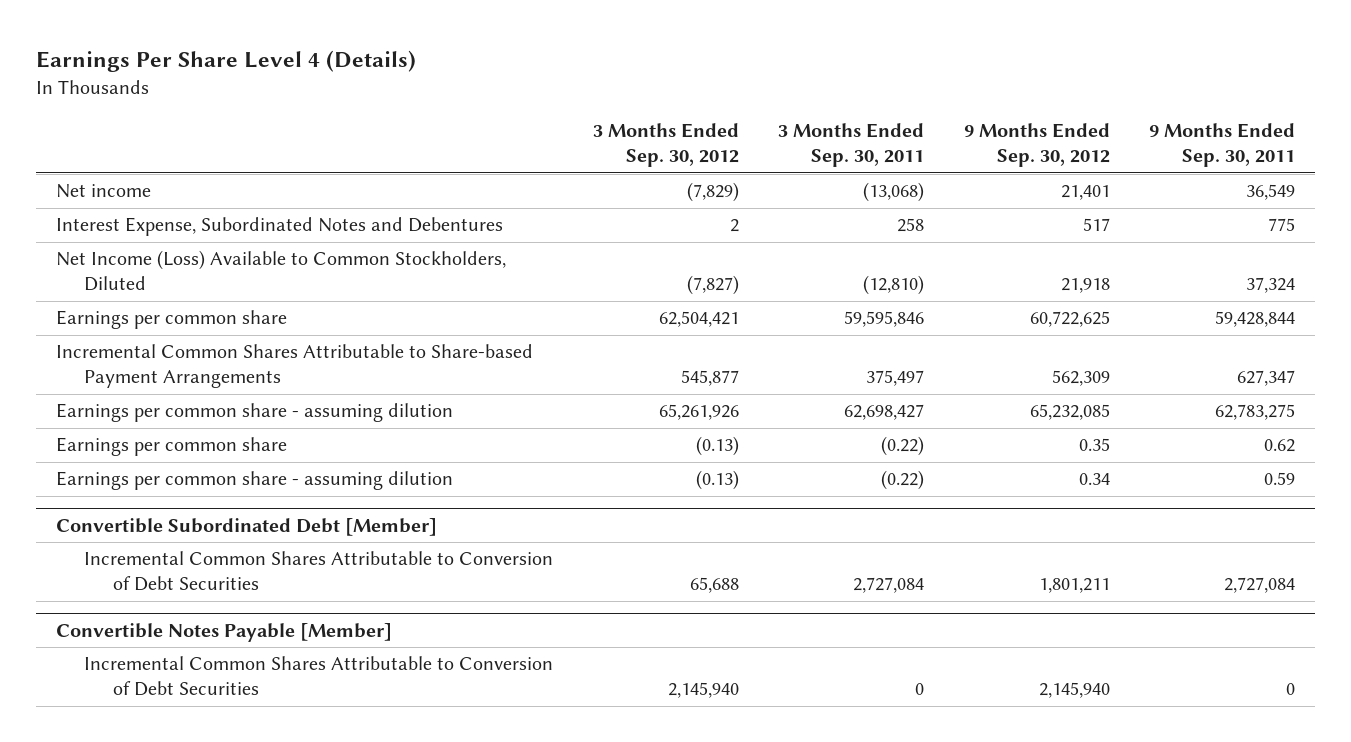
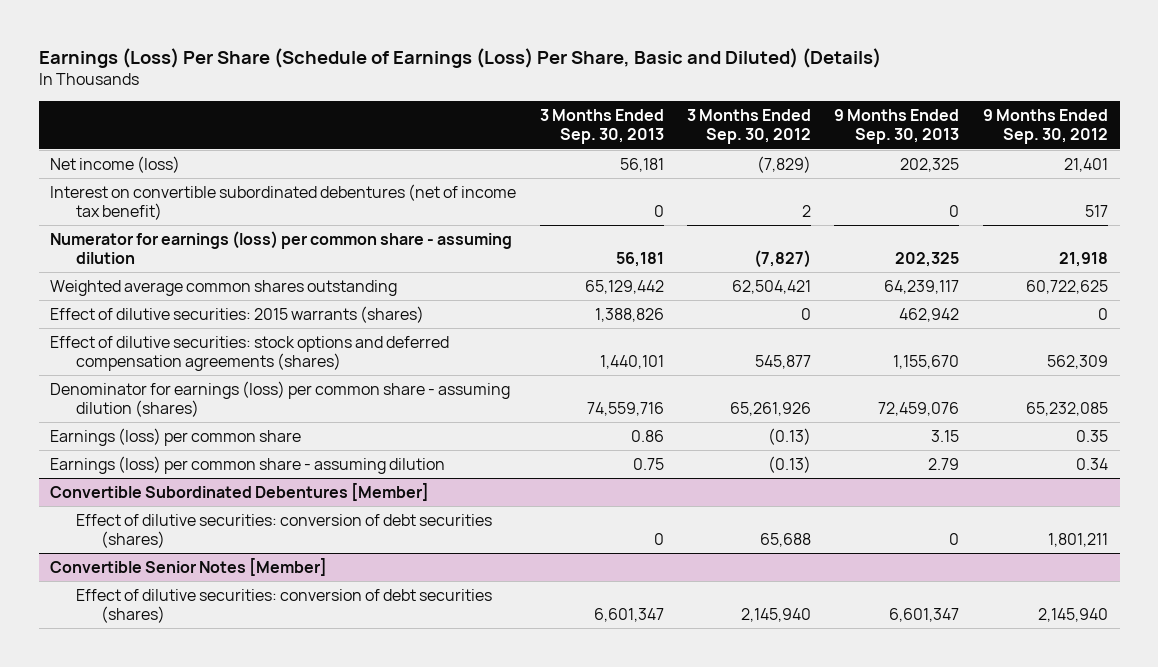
- Earnings Per Share Level 4 (Details)
+ Earnings (Loss) Per Share (Schedule of Earnings (Loss) Per Share, Basic and Diluted) (Details)
- | 3 Months Ended Sep. 30, 2012 | 3 Months Ended Sep. 30, 2011 | 9 Months Ended Sep. 30, 2012 | 9 Months Ended Sep. 30, 2011
+ | 3 Months Ended Sep. 30, 2013 | 3 Months Ended Sep. 30, 2012 | 9 Months Ended Sep. 30, 2013 | 9 Months Ended Sep. 30, 2012
- Net income | (7,829) | (13,068) | 21,401 | 36,549
- Interest Expense, Subordinated Notes and Debentures | 2 | 258 | 517 | 775
- Net Income (Loss) Available to Common Stockholders, Diluted | (7,827) | (12,810) | 21,918 | 37,324
- Earnings per common share | 62,504,421 | 59,595,846 | 60,722,625 | 59,428,844
- Incremental Common Shares Attributable to Share-based Payment Arrangements | 545,877 | 375,497 | 562,309 | 627,347
- Earnings per common share - assuming dilution | 65,261,926 | 62,698,427 | 65,232,085 | 62,783,275
- Earnings per common share | (0.13) | (0.22) | 0.35 | 0.62
- Earnings per common share - assuming dilution | (0.13) | (0.22) | 0.34 | 0.59
- Convertible Subordinated Debt [Member]
- Incremental Common Shares Attributable to Conversion of Debt Securities | 65,688 | 2,727,084 | 1,801,211 | 2,727,084
- Convertible Notes Payable [Member]
- Incremental Common Shares Attributable to Conversion of Debt Securities | 2,145,940 | 0 | 2,145,940 | 0
+ Net income (loss) | 56,181 | (7,829) | 202,325 | 21,401
+ Interest on convertible subordinated debentures (net of income tax benefit) | 0 | 2 | 0 | 517
+ Numerator for earnings (loss) per common share - assuming dilution | 56,181 | (7,827) | 202,325 | 21,918
+ Weighted average common shares outstanding | 65,129,442 | 62,504,421 | 64,239,117 | 60,722,625
+ Effect of dilutive securities: 2015 warrants (shares) | 1,388,826 | 0 | 462,942 | 0
+ Effect of dilutive securities: stock options and deferred compensation agreements (shares) | 1,440,101 | 545,877 | 1,155,670 | 562,309
+ Denominator for earnings (loss) per common share - assuming dilution (shares) | 74,559,716 | 65,261,926 | 72,459,076 | 65,232,085
+ Earnings (loss) per common share | 0.86 | (0.13) | 3.15 | 0.35
+ Earnings (loss) per common share - assuming dilution | 0.75 | (0.13) | 2.79 | 0.34
+ Convertible Subordinated Debentures [Member]
+ Effect of dilutive securities: conversion of debt securities (shares) | 0 | 65,688 | 0 | 1,801,211
+ Convertible Senior Notes [Member]
+ Effect of dilutive securities: conversion of debt securities (shares) | 6,601,347 | 2,145,940 | 6,601,347 | 2,145,940

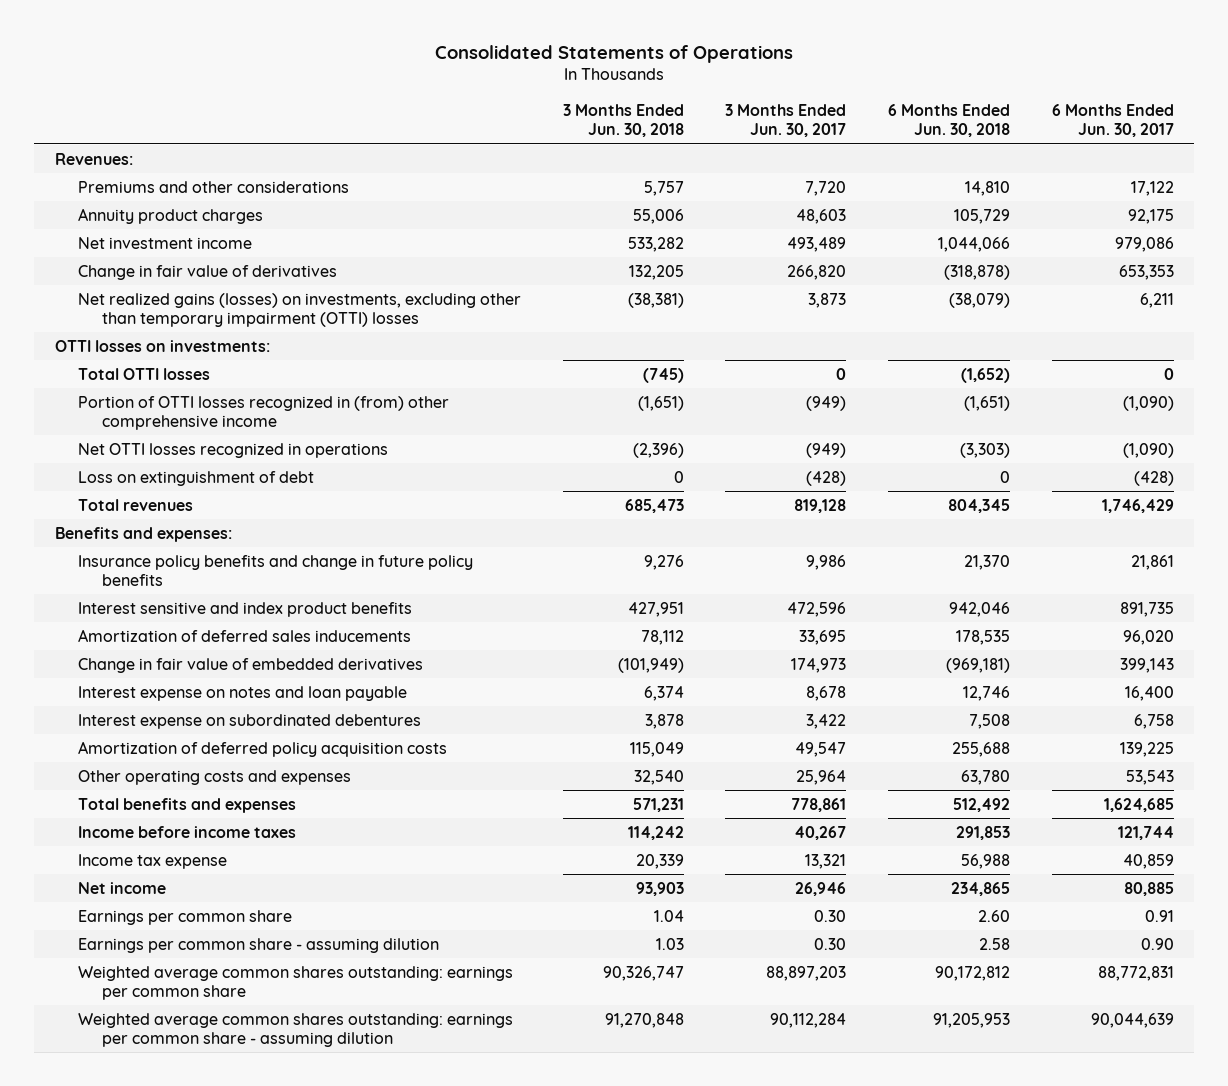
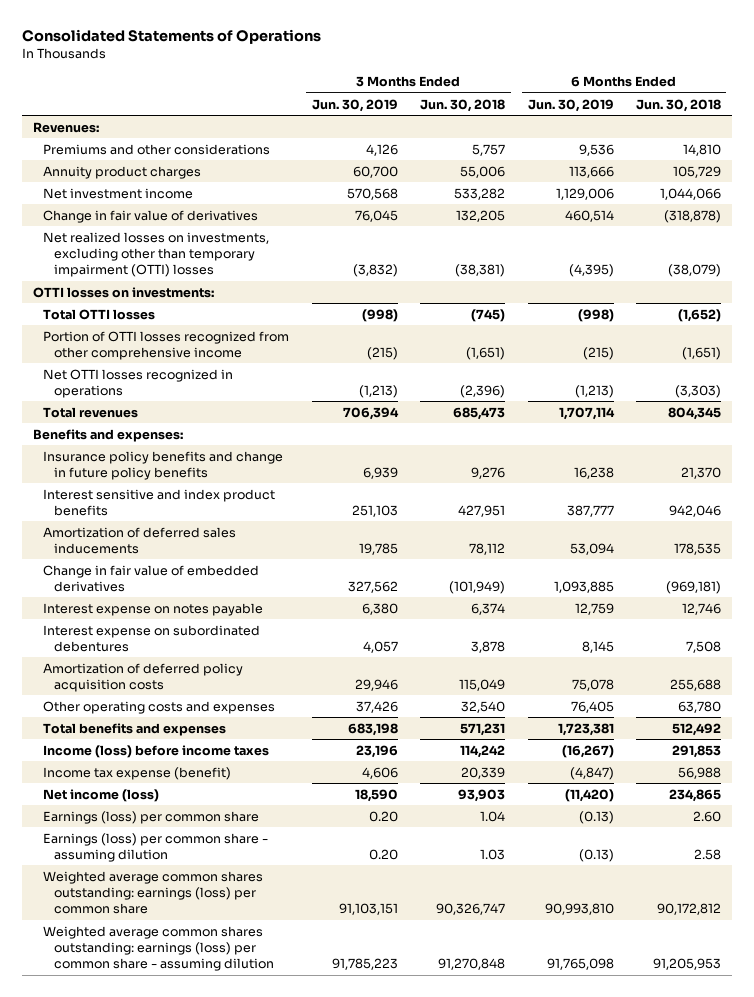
- | 3 Months Ended Jun. 30, 2018 | 3 Months Ended Jun. 30, 2017 | 6 Months Ended Jun. 30, 2018 | 6 Months Ended Jun. 30, 2017
+ | 3 Months Ended Jun. 30, 2019 | 3 Months Ended Jun. 30, 2018 | 6 Months Ended Jun. 30, 2019 | 6 Months Ended Jun. 30, 2018
- Net realized gains (losses) on investments, excluding other than temporary impairment (OTTI) losses | (38,381) | 3,873 | (38,079) | 6,211
+ Net realized losses on investments, excluding other than temporary impairment (OTTI) losses | (3,832) | (38,381) | (4,395) | (38,079)
- Portion of OTTI losses recognized in (from) other comprehensive income | (1,651) | (949) | (1,651) | (1,090)
+ Portion of OTTI losses recognized from other comprehensive income | (215) | (1,651) | (215) | (1,651)
- Loss on extinguishment of debt | 0 | (428) | 0 | (428)
- Interest expense on notes and loan payable | 6,374 | 8,678 | 12,746 | 16,400
+ Interest expense on notes payable | 6,380 | 6,374 | 12,759 | 12,746
- Income before income taxes | 114,242 | 40,267 | 291,853 | 121,744
- Income tax expense | 20,339 | 13,321 | 56,988 | 40,859
- Net income | 93,903 | 26,946 | 234,865 | 80,885
- Earnings per common share | 1.04 | 0.30 | 2.60 | 0.91
- Earnings per common share - assuming dilution | 1.03 | 0.30 | 2.58 | 0.90
- Weighted average common shares outstanding: earnings per common share | 90,326,747 | 88,897,203 | 90,172,812 | 88,772,831
- Weighted average common shares outstanding: earnings per common share - assuming dilution | 91,270,848 | 90,112,284 | 91,205,953 | 90,044,639
+ Income (loss) before income taxes | 23,196 | 114,242 | (16,267) | 291,853
+ Income tax expense (benefit) | 4,606 | 20,339 | (4,847) | 56,988
+ Net income (loss) | 18,590 | 93,903 | (11,420) | 234,865
+ Earnings (loss) per common share | 0.20 | 1.04 | (0.13) | 2.60
+ Earnings (loss) per common share - assuming dilution | 0.20 | 1.03 | (0.13) | 2.58
+ Weighted average common shares outstanding: earnings (loss) per common share | 91,103,151 | 90,326,747 | 90,993,810 | 90,172,812
+ Weighted average common shares outstanding: earnings (loss) per common share - assuming dilution | 91,785,223 | 91,270,848 | 91,765,098 | 91,205,953

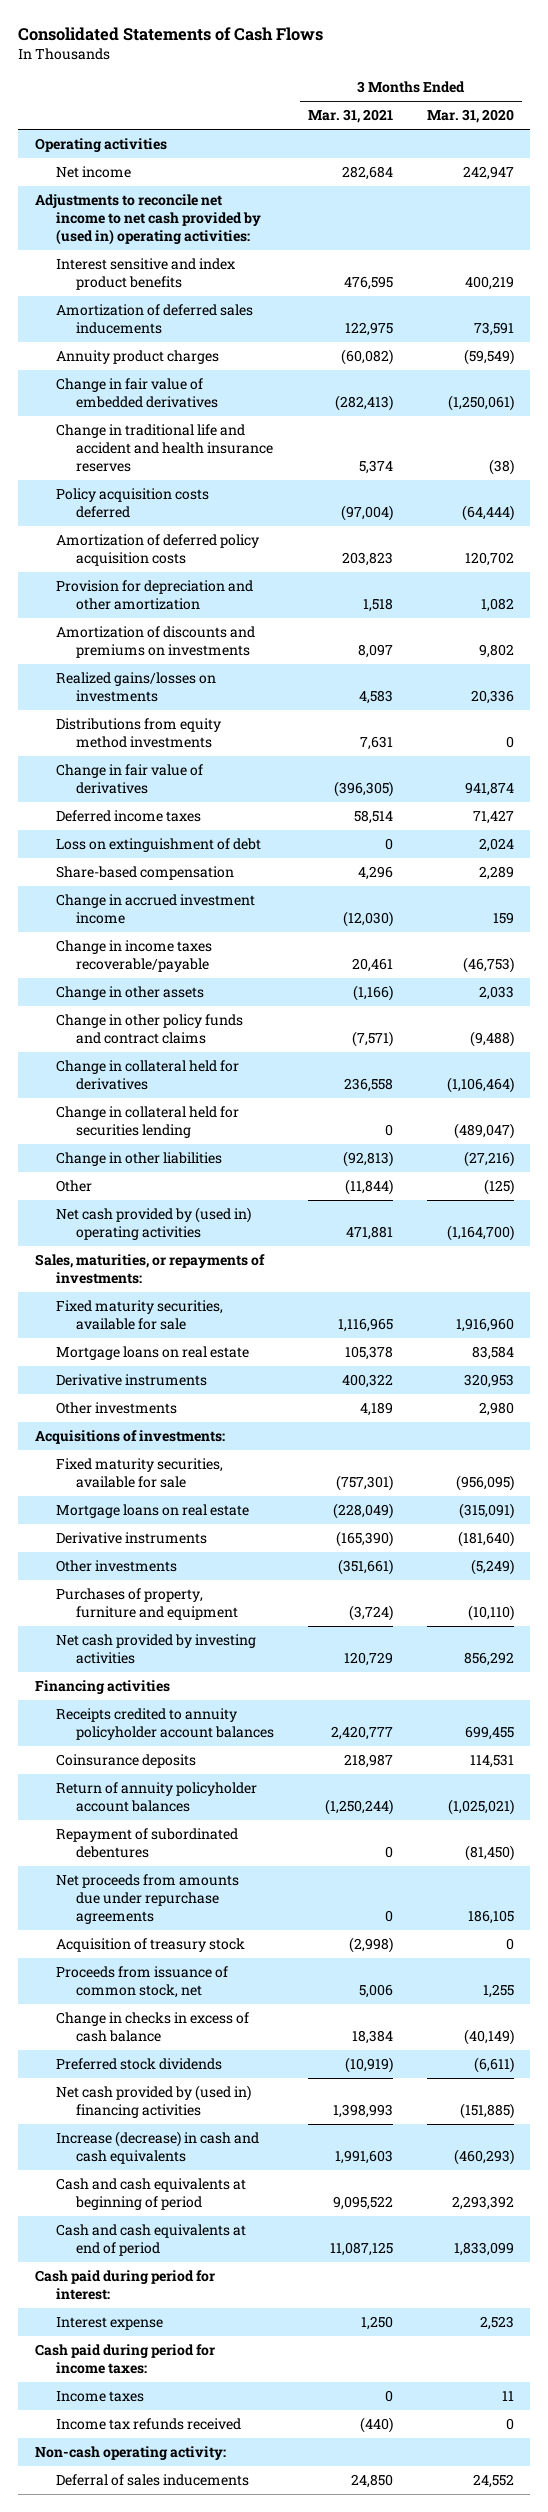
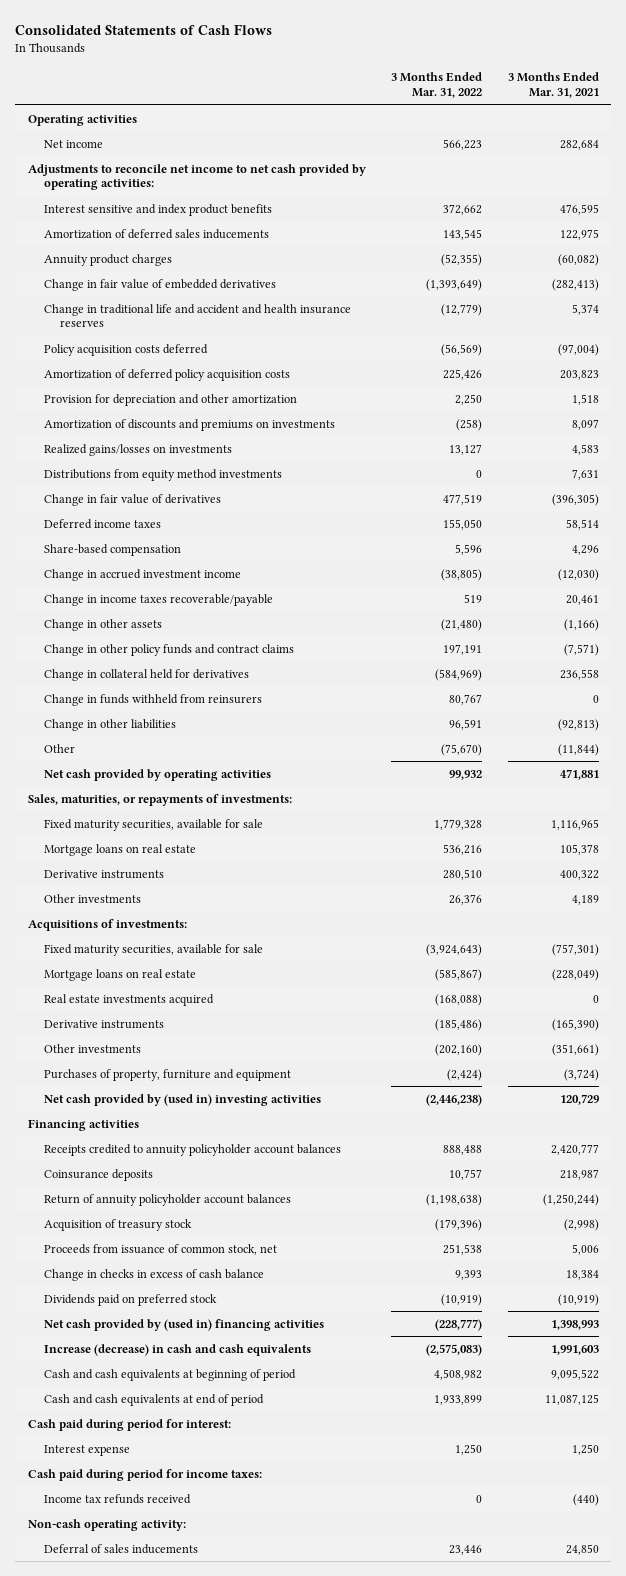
- | 3 Months Ended Mar. 31, 2021 | 3 Months Ended Mar. 31, 2020
+ | 3 Months Ended Mar. 31, 2022 | 3 Months Ended Mar. 31, 2021
- Adjustments to reconcile net income to net cash provided by (used in) operating activities:
+ Adjustments to reconcile net income to net cash provided by operating activities:
- Loss on extinguishment of debt | 0 | 2,024
- Change in collateral held for securities lending | 0 | (489,047)
+ Change in funds withheld from reinsurers | 80,767 | 0
- Net cash provided by (used in) operating activities | 471,881 | (1,164,700)
+ Net cash provided by operating activities | 99,932 | 471,881
+ Real estate investments acquired | (168,088) | 0
- Net cash provided by investing activities | 120,729 | 856,292
+ Net cash provided by (used in) investing activities | (2,446,238) | 120,729
- Repayment of subordinated debentures | 0 | (81,450)
- Net proceeds from amounts due under repurchase agreements | 0 | 186,105
- Preferred stock dividends | (10,919) | (6,611)
+ Dividends paid on preferred stock | (10,919) | (10,919)
- Income taxes | 0 | 11

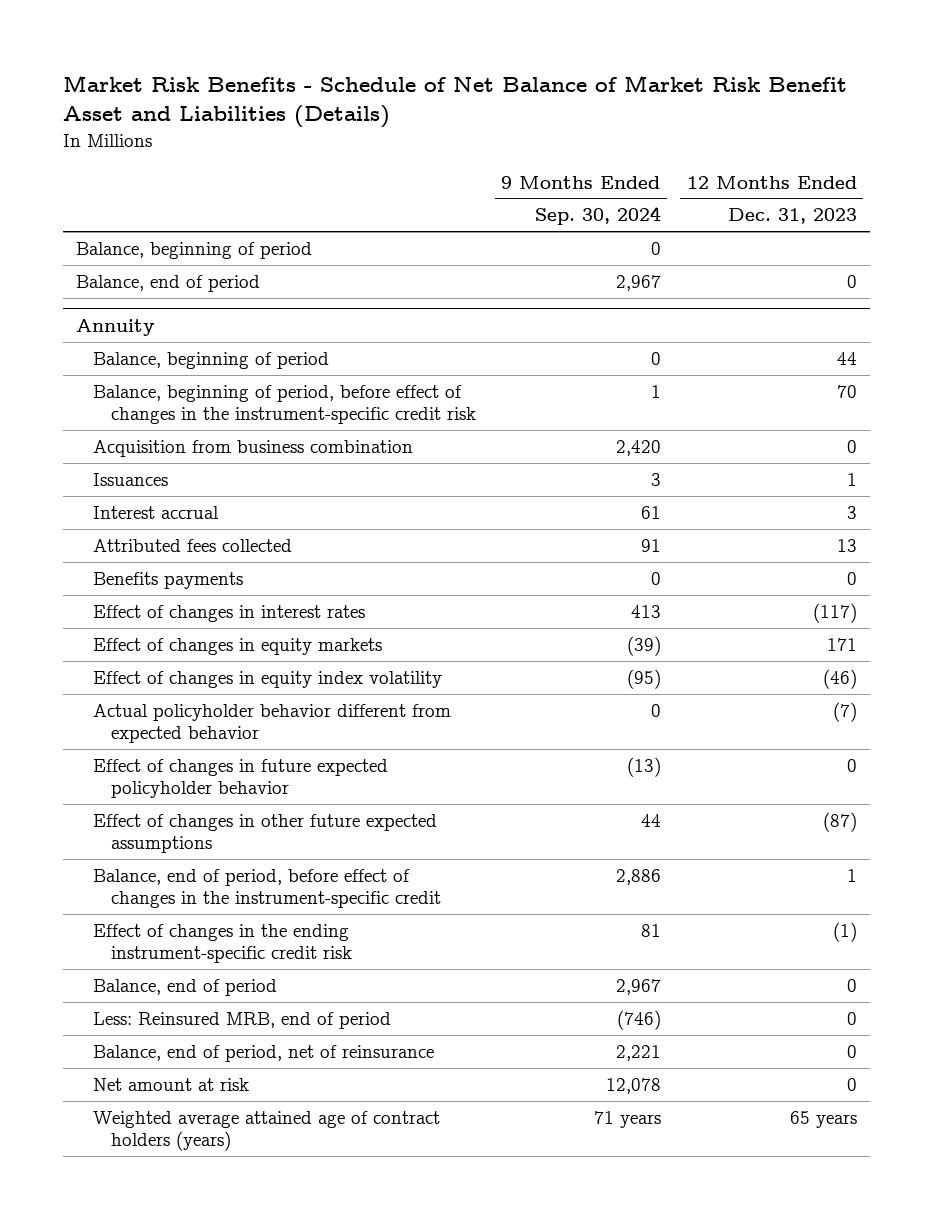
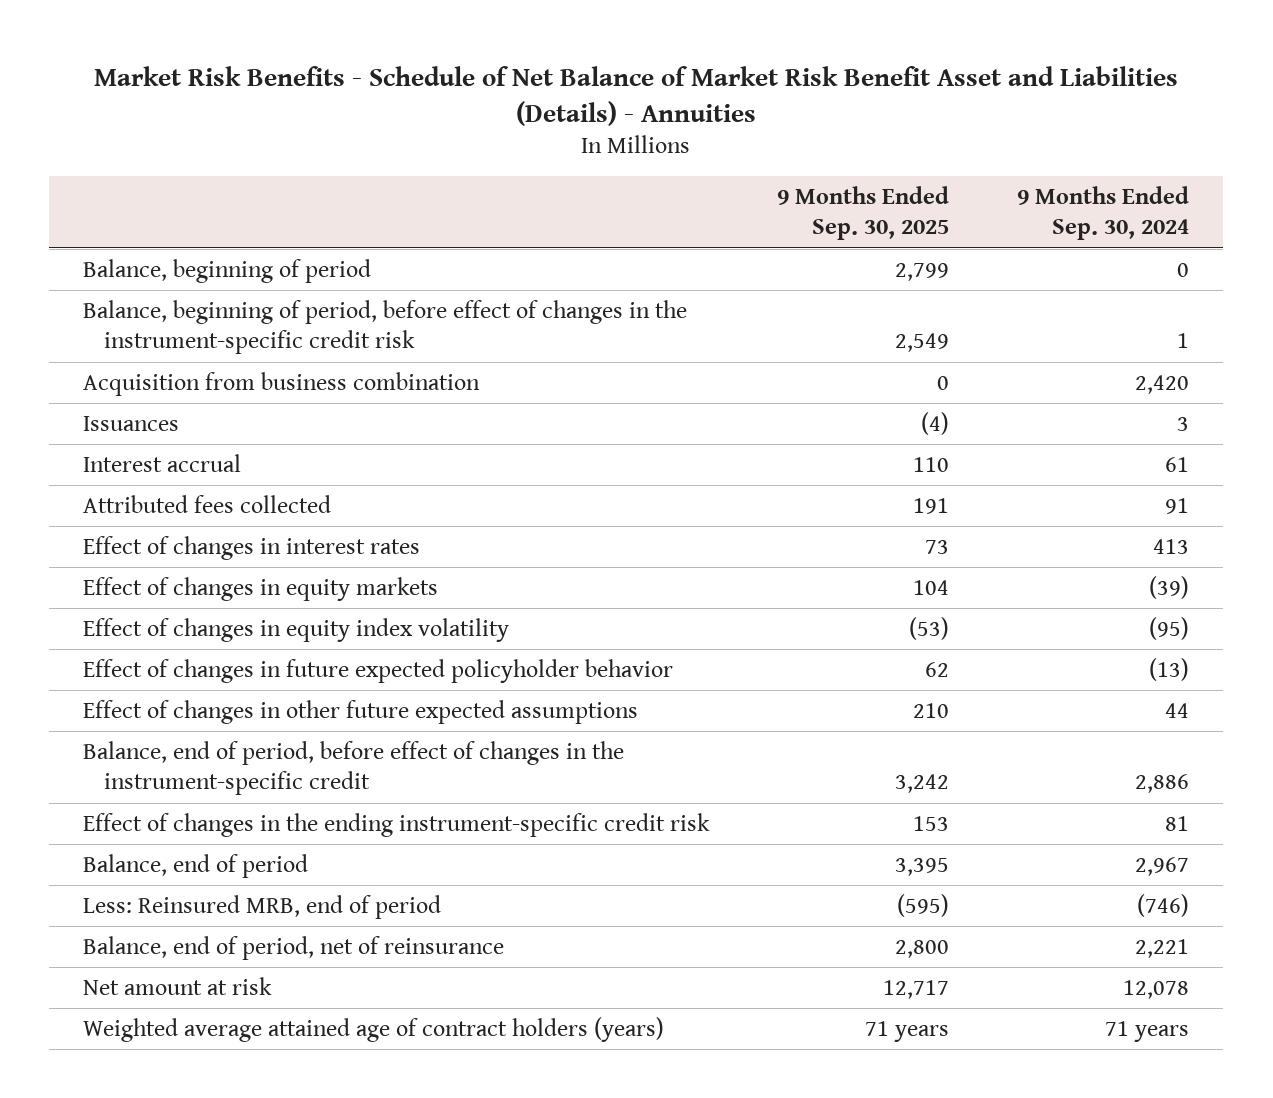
- Market Risk Benefits - Schedule of Net Balance of Market Risk Benefit Asset and Liabilities (Details)
+ Market Risk Benefits - Schedule of Net Balance of Market Risk Benefit Asset and Liabilities (Details) - Annuities
- | 9 Months Ended Sep. 30, 2024 | 12 Months Ended Dec. 31, 2023
+ | 9 Months Ended Sep. 30, 2025 | 9 Months Ended Sep. 30, 2024
- Balance, end of period | 2,967 | 0
- Annuity
- Balance, beginning of period | 0 | 44
- Benefits payments | 0 | 0
- Actual policyholder behavior different from expected behavior | 0 | (7)

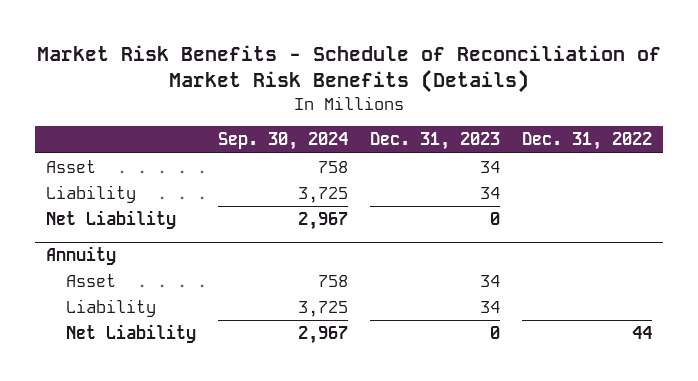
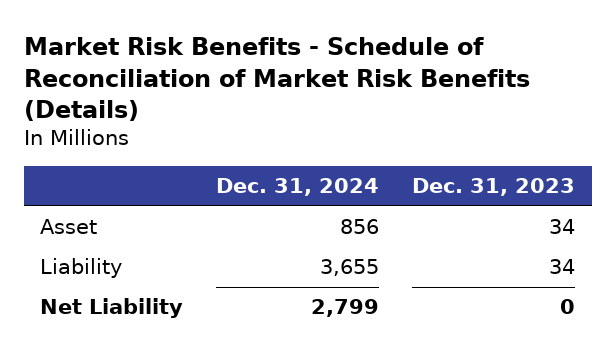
- | Sep. 30, 2024 | Dec. 31, 2023 | Dec. 31, 2022
+ | Dec. 31, 2024 | Dec. 31, 2023
- Annuity
- Asset | 758 | 34 |
- Liability | 3,725 | 34 |
- Net Liability | 2,967 | 0 | 44

